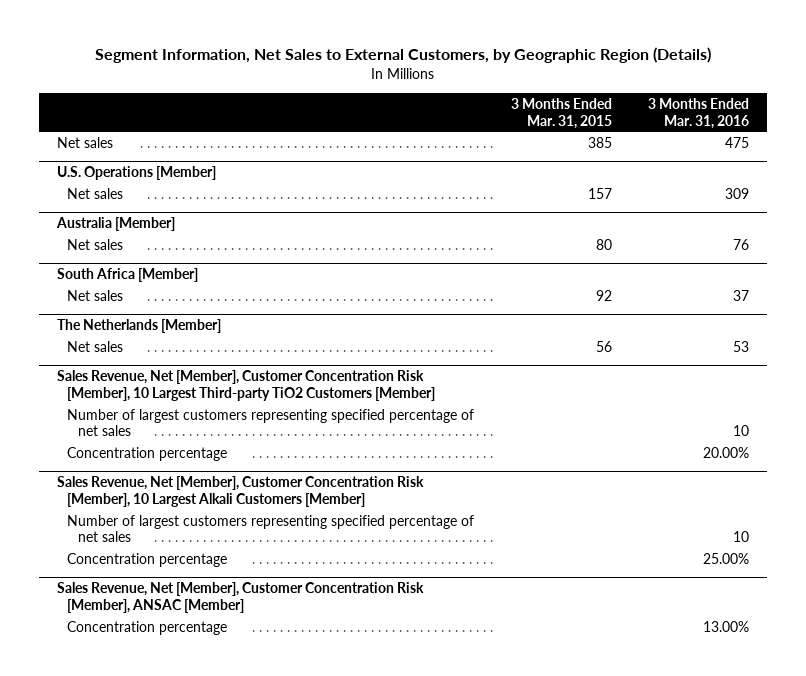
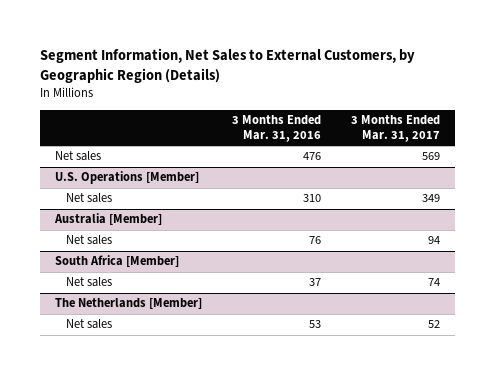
- | 3 Months Ended Mar. 31, 2015 | 3 Months Ended Mar. 31, 2016
+ | 3 Months Ended Mar. 31, 2016 | 3 Months Ended Mar. 31, 2017
- Net sales | 385 | 475
+ Net sales | 476 | 569
@ U.S. Operations [Member]
- Net sales | 157 | 309
+ Net sales | 310 | 349
- Sales Revenue, Net [Member], Customer Concentration Risk [Member], 10 Largest Third-party TiO2 Customers [Member]
- Number of largest customers representing specified percentage of net sales | | 10
- Concentration percentage | | 20.00%
- Sales Revenue, Net [Member], Customer Concentration Risk [Member], 10 Largest Alkali Customers [Member]
- Number of largest customers representing specified percentage of net sales | | 10
- Concentration percentage | | 25.00%
- Sales Revenue, Net [Member], Customer Concentration Risk [Member], ANSAC [Member]
- Concentration percentage | | 13.00%

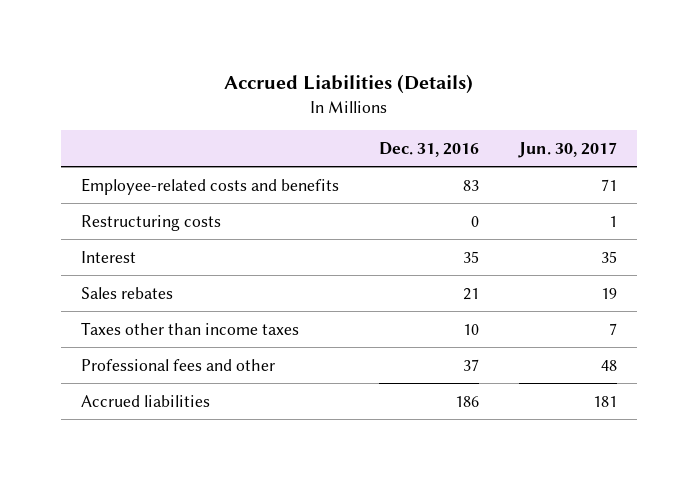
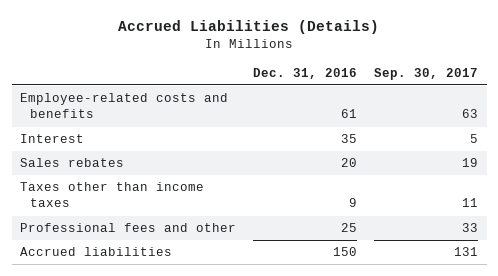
- | Dec. 31, 2016 | Jun. 30, 2017
+ | Dec. 31, 2016 | Sep. 30, 2017
- Employee-related costs and benefits | 83 | 71
- Restructuring costs | 0 | 1
+ Employee-related costs and benefits | 61 | 63
- Sales rebates | 21 | 19
- Taxes other than income taxes | 10 | 7
- Professional fees and other | 37 | 48
- Accrued liabilities | 186 | 181
+ Sales rebates | 20 | 19
+ Taxes other than income taxes | 9 | 11
+ Professional fees and other | 25 | 33
+ Accrued liabilities | 150 | 131

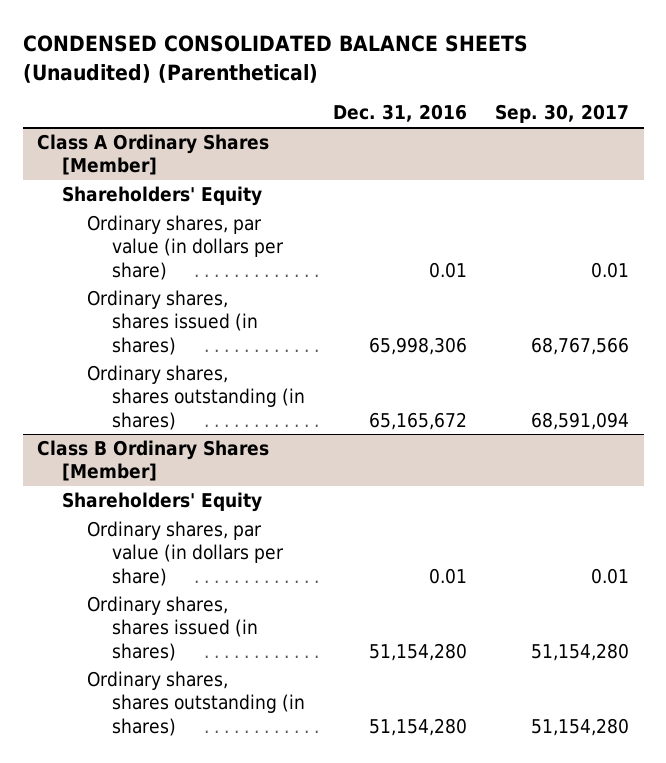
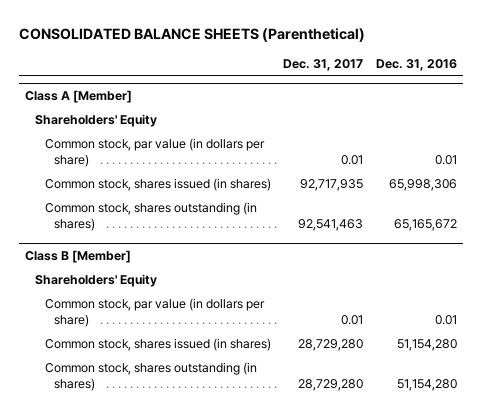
- CONDENSED CONSOLIDATED BALANCE SHEETS (Unaudited) (Parenthetical)
+ CONSOLIDATED BALANCE SHEETS (Parenthetical)
- | Dec. 31, 2016 | Sep. 30, 2017
+ | Dec. 31, 2017 | Dec. 31, 2016
- Class A Ordinary Shares [Member]
+ Class A [Member]
- Ordinary shares, par value (in dollars per share) | 0.01 | 0.01
- Ordinary shares, shares issued (in shares) | 65,998,306 | 68,767,566
- Ordinary shares, shares outstanding (in shares) | 65,165,672 | 68,591,094
- Class B Ordinary Shares [Member]
+ Common stock, par value (in dollars per share) | 0.01 | 0.01
+ Common stock, shares issued (in shares) | 92,717,935 | 65,998,306
+ Common stock, shares outstanding (in shares) | 92,541,463 | 65,165,672
+ Class B [Member]
- Ordinary shares, par value (in dollars per share) | 0.01 | 0.01
- Ordinary shares, shares issued (in shares) | 51,154,280 | 51,154,280
- Ordinary shares, shares outstanding (in shares) | 51,154,280 | 51,154,280
+ Common stock, par value (in dollars per share) | 0.01 | 0.01
+ Common stock, shares issued (in shares) | 28,729,280 | 51,154,280
+ Common stock, shares outstanding (in shares) | 28,729,280 | 51,154,280

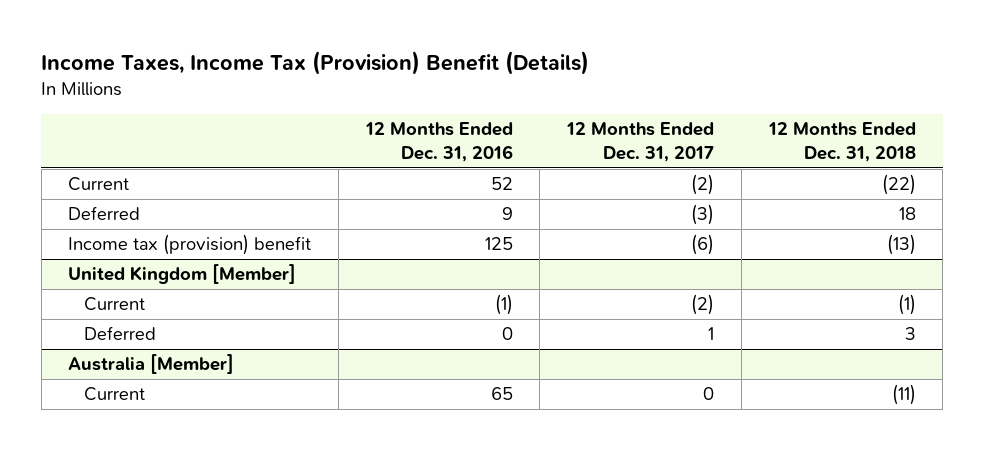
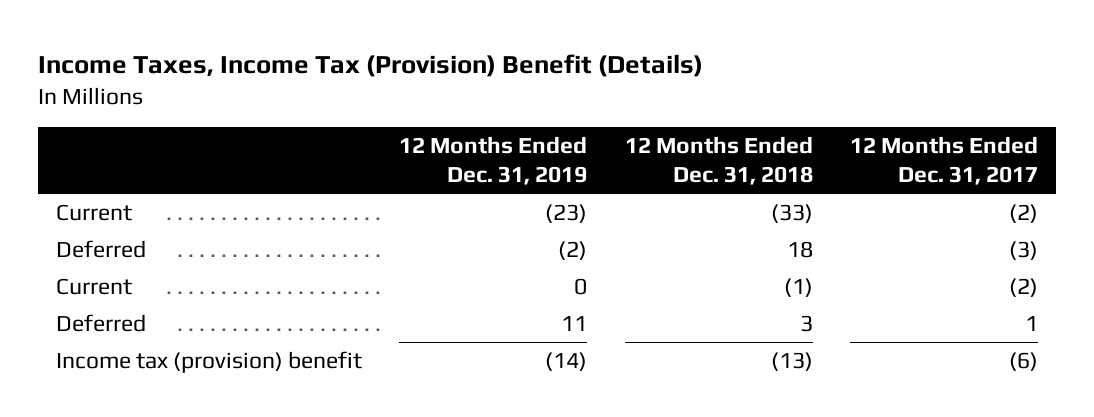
- | 12 Months Ended Dec. 31, 2016 | 12 Months Ended Dec. 31, 2017 | 12 Months Ended Dec. 31, 2018
+ | 12 Months Ended Dec. 31, 2019 | 12 Months Ended Dec. 31, 2018 | 12 Months Ended Dec. 31, 2017
- Current | 52 | (2) | (22)
+ Current | (23) | (33) | (2)
- United Kingdom [Member]
- Australia [Member]
- Current | 65 | 0 | (11)
moved down: Income tax (provision) benefit | (14) | (13) | (6)

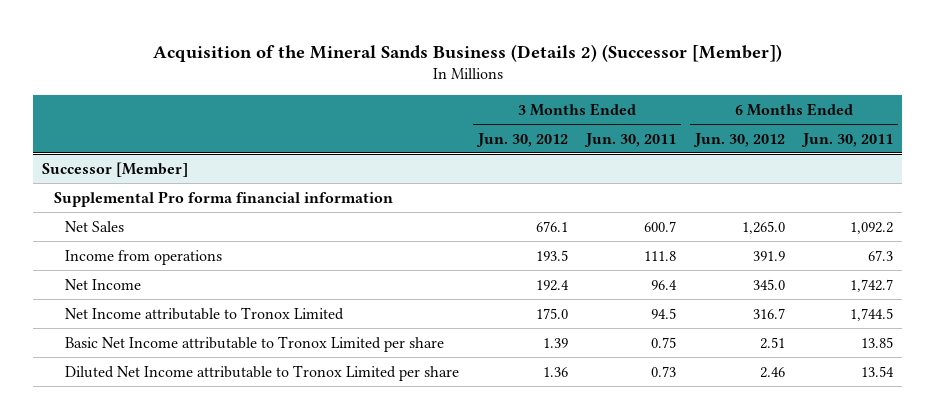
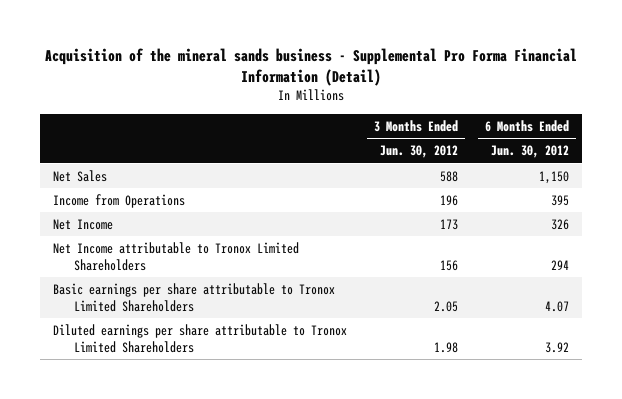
- Acquisition of the Mineral Sands Business (Details 2) (Successor [Member])
+ Acquisition of the mineral sands business - Supplemental Pro Forma Financial Information (Detail)
- | 3 Months Ended Jun. 30, 2012 | 3 Months Ended Jun. 30, 2011 | 6 Months Ended Jun. 30, 2012 | 6 Months Ended Jun. 30, 2011
+ | 3 Months Ended Jun. 30, 2012 | 6 Months Ended Jun. 30, 2012
- Successor [Member]
- Supplemental Pro forma financial information
- Net Sales | 676.1 | 600.7 | 1,265.0 | 1,092.2
- Income from operations | 193.5 | 111.8 | 391.9 | 67.3
- Net Income | 192.4 | 96.4 | 345.0 | 1,742.7
- Net Income attributable to Tronox Limited | 175.0 | 94.5 | 316.7 | 1,744.5
- Basic Net Income attributable to Tronox Limited per share | 1.39 | 0.75 | 2.51 | 13.85
- Diluted Net Income attributable to Tronox Limited per share | 1.36 | 0.73 | 2.46 | 13.54
+ Net Sales | 588 | 1,150
+ Income from Operations | 196 | 395
+ Net Income | 173 | 326
+ Net Income attributable to Tronox Limited Shareholders | 156 | 294
+ Basic earnings per share attributable to Tronox Limited Shareholders | 2.05 | 4.07
+ Diluted earnings per share attributable to Tronox Limited Shareholders | 1.98 | 3.92

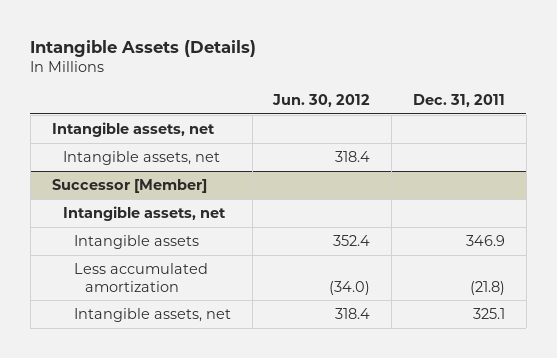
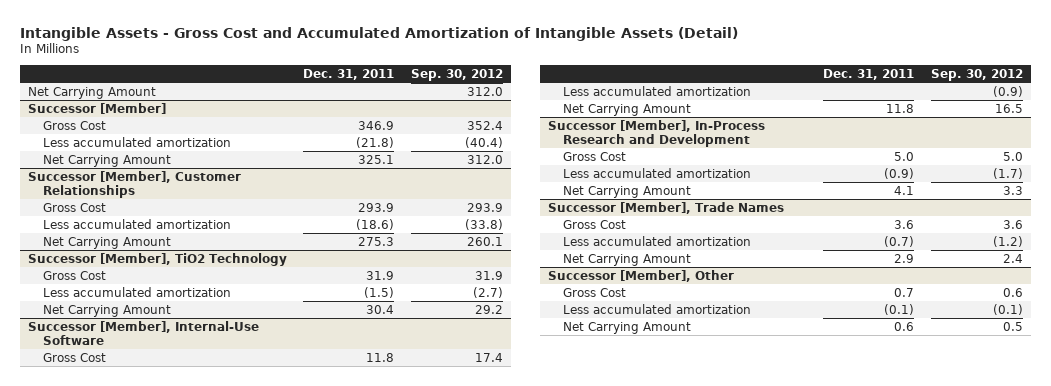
- Intangible Assets (Details)
+ Intangible Assets - Gross Cost and Accumulated Amortization of Intangible Assets (Detail)
- | Jun. 30, 2012 | Dec. 31, 2011
+ | Dec. 31, 2011 | Sep. 30, 2012
- Intangible assets, net
- Intangible assets, net | 318.4 |
+ Net Carrying Amount | | 312.0
@ Successor [Member]
- Intangible assets, net
- Intangible assets | 352.4 | 346.9
+ Gross Cost | 346.9 | 352.4
- Intangible assets, net | 318.4 | 325.1
+ Net Carrying Amount | 325.1 | 312.0
+ Successor [Member], Customer Relationships
+ Gross Cost | 293.9 | 293.9
+ Less accumulated amortization | (18.6) | (33.8)
+ Net Carrying Amount | 275.3 | 260.1
+ Successor [Member], TiO2 Technology
+ Gross Cost | 31.9 | 31.9
+ Less accumulated amortization | (1.5) | (2.7)
+ Net Carrying Amount | 30.4 | 29.2
+ Successor [Member], Internal-Use Software
+ Gross Cost | 11.8 | 17.4
+ Less accumulated amortization | | (0.9)
+ Net Carrying Amount | 11.8 | 16.5
+ Successor [Member], In-Process Research and Development
+ Gross Cost | 5.0 | 5.0
+ Less accumulated amortization | (0.9) | (1.7)
+ Net Carrying Amount | 4.1 | 3.3
+ Successor [Member], Trade Names
+ Gross Cost | 3.6 | 3.6
+ Less accumulated amortization | (0.7) | (1.2)
+ Net Carrying Amount | 2.9 | 2.4
+ Successor [Member], Other
+ Gross Cost | 0.7 | 0.6
+ Less accumulated amortization | (0.1) | (0.1)
+ Net Carrying Amount | 0.6 | 0.5

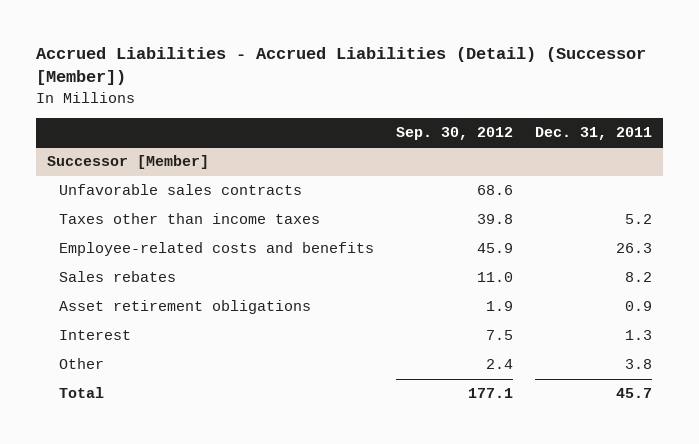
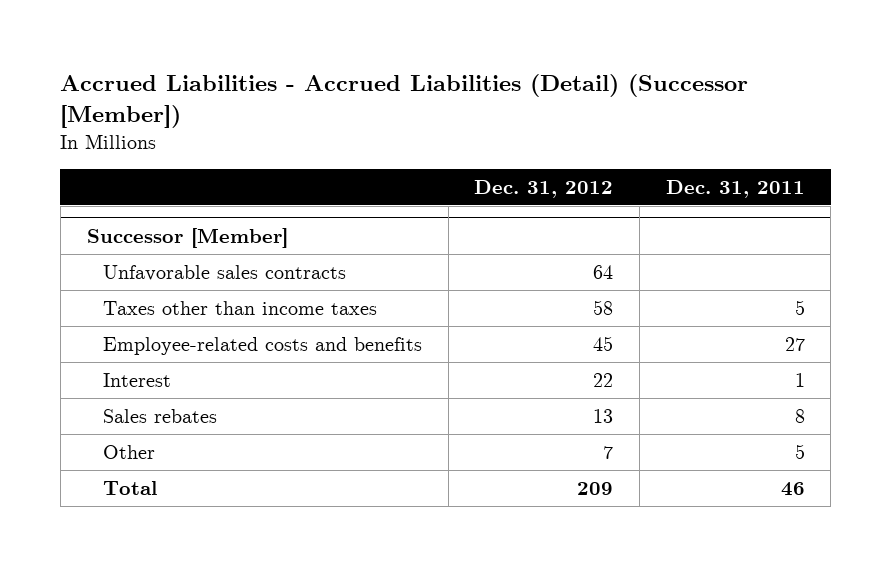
- | Sep. 30, 2012 | Dec. 31, 2011
+ | Dec. 31, 2012 | Dec. 31, 2011
@ Successor [Member]
- Taxes other than income taxes | 39.8 | 5.2
- Employee-related costs and benefits | 45.9 | 26.3
- Sales rebates | 11.0 | 8.2
- Asset retirement obligations | 1.9 | 0.9
- Interest | 7.5 | 1.3
- Other | 2.4 | 3.8
- Total | 177.1 | 45.7
+ Taxes other than income taxes | 58 | 5
+ Employee-related costs and benefits | 45 | 27
+ Interest | 22 | 1
+ Sales rebates | 13 | 8
+ Other | 7 | 5
+ Total | 209 | 46

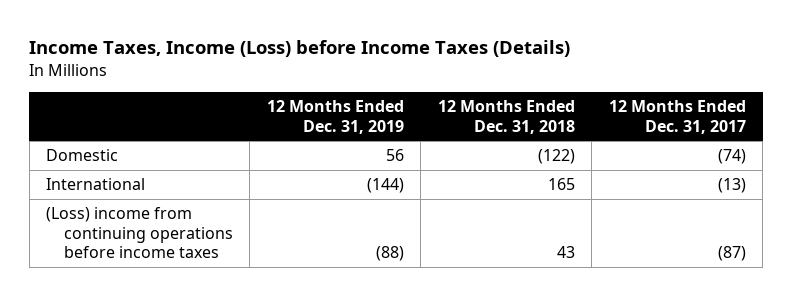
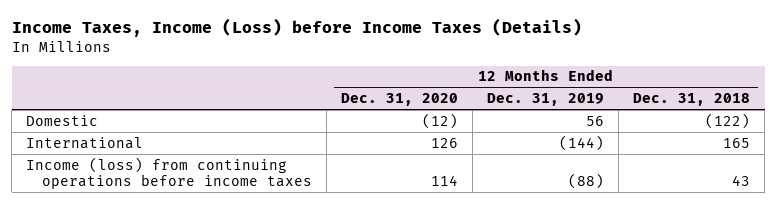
- | 12 Months Ended Dec. 31, 2019 | 12 Months Ended Dec. 31, 2018 | 12 Months Ended Dec. 31, 2017
+ | 12 Months Ended Dec. 31, 2020 | 12 Months Ended Dec. 31, 2019 | 12 Months Ended Dec. 31, 2018
- (Loss) income from continuing operations before income taxes | (88) | 43 | (87)
+ Income (loss) from continuing operations before income taxes | 114 | (88) | 43

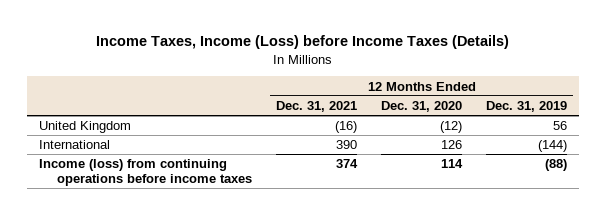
- | 12 Months Ended Dec. 31, 2020 | 12 Months Ended Dec. 31, 2019 | 12 Months Ended Dec. 31, 2018
+ | 12 Months Ended Dec. 31, 2021 | 12 Months Ended Dec. 31, 2020 | 12 Months Ended Dec. 31, 2019
- Domestic | (12) | 56 | (122)
+ United Kingdom | (16) | (12) | 56

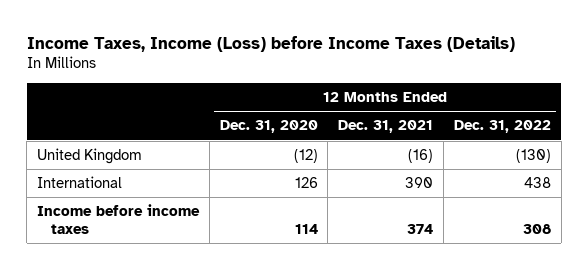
- | 12 Months Ended Dec. 31, 2021 | 12 Months Ended Dec. 31, 2020 | 12 Months Ended Dec. 31, 2019
+ | 12 Months Ended Dec. 31, 2020 | 12 Months Ended Dec. 31, 2021 | 12 Months Ended Dec. 31, 2022
- Income (loss) from continuing operations before income taxes | 374 | 114 | (88)
+ Income before income taxes | 114 | 374 | 308

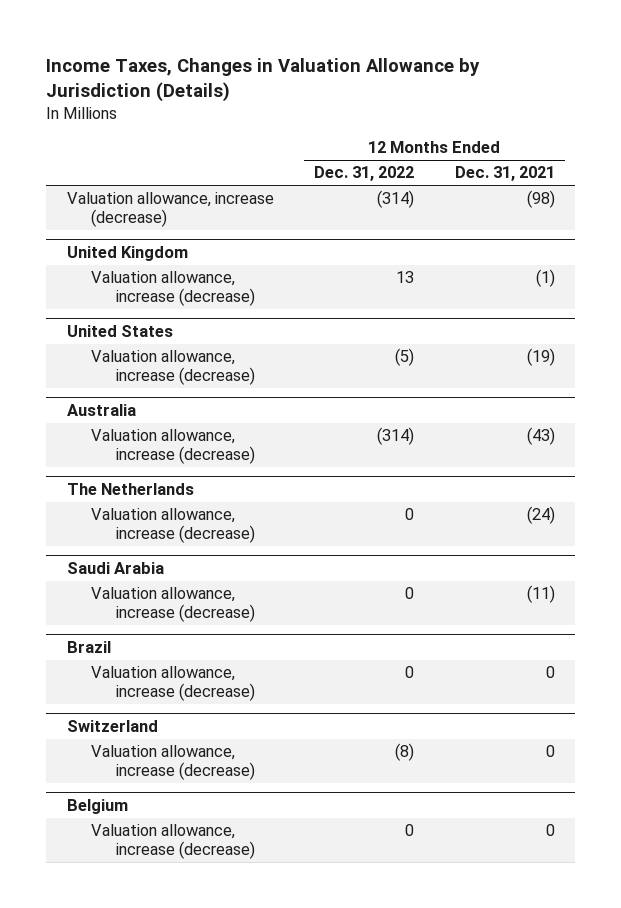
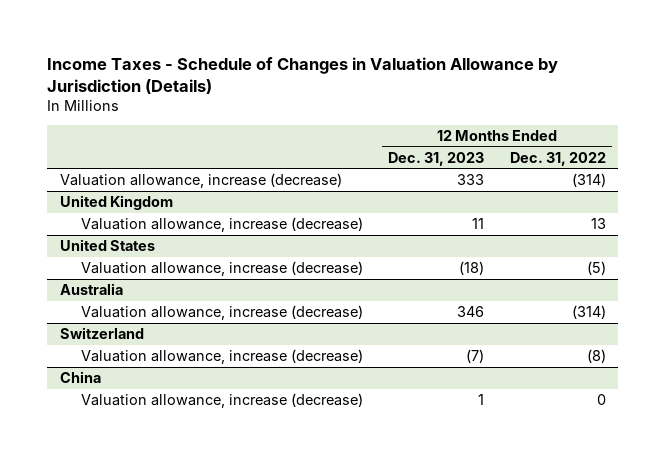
- Income Taxes, Changes in Valuation Allowance by Jurisdiction (Details)
+ Income Taxes - Schedule of Changes in Valuation Allowance by Jurisdiction (Details)
- | 12 Months Ended Dec. 31, 2022 | 12 Months Ended Dec. 31, 2021
+ | 12 Months Ended Dec. 31, 2023 | 12 Months Ended Dec. 31, 2022
- The Netherlands
- Valuation allowance, increase (decrease) | 0 | (24)
- Saudi Arabia
- Valuation allowance, increase (decrease) | 0 | (11)
- Brazil
- Valuation allowance, increase (decrease) | 0 | 0
- Belgium
+ China

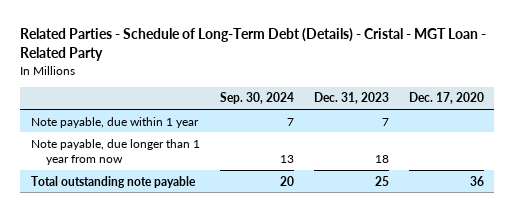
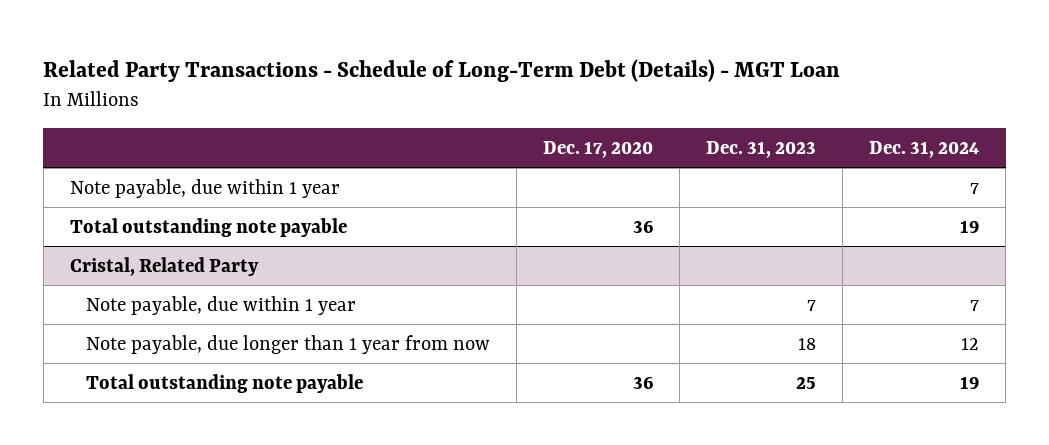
- Related Parties - Schedule of Long-Term Debt (Details) - Cristal - MGT Loan - Related Party
+ Related Party Transactions - Schedule of Long-Term Debt (Details) - MGT Loan
- | Sep. 30, 2024 | Dec. 31, 2023 | Dec. 17, 2020
+ | Dec. 17, 2020 | Dec. 31, 2023 | Dec. 31, 2024
+ Note payable, due within 1 year | | | 7
+ Total outstanding note payable | 36 | | 19
+ Cristal, Related Party

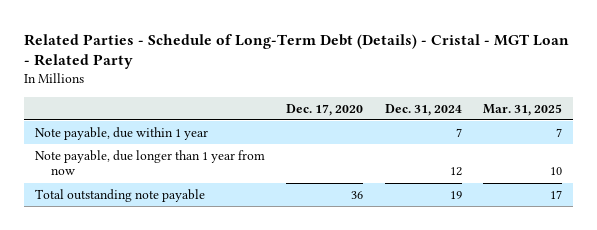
- Related Party Transactions - Schedule of Long-Term Debt (Details) - MGT Loan
+ Related Parties - Schedule of Long-Term Debt (Details) - Cristal - MGT Loan - Related Party
- | Dec. 17, 2020 | Dec. 31, 2023 | Dec. 31, 2024
+ | Dec. 17, 2020 | Dec. 31, 2024 | Mar. 31, 2025
- Total outstanding note payable | 36 | | 19
- Cristal, Related Party
- Note payable, due within 1 year | | 7 | 7

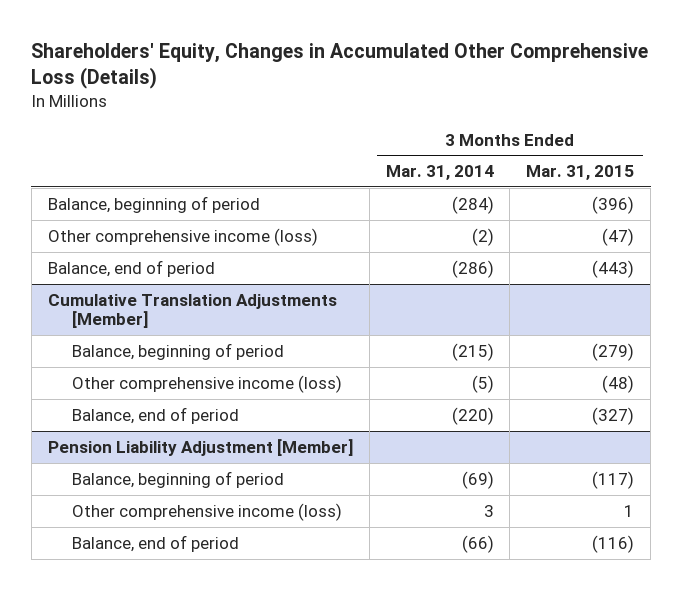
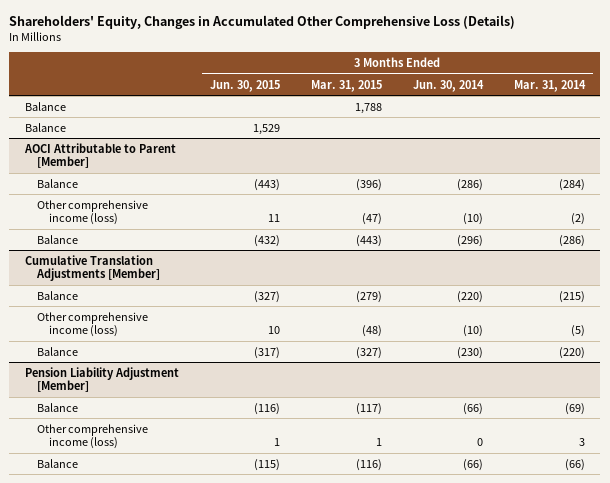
- | 3 Months Ended Mar. 31, 2014 | 3 Months Ended Mar. 31, 2015
+ | 3 Months Ended Jun. 30, 2015 | 3 Months Ended Mar. 31, 2015 | 3 Months Ended Jun. 30, 2014 | 3 Months Ended Mar. 31, 2014
- Balance, beginning of period | (284) | (396)
+ Balance | | 1,788 | |
+ Balance | 1,529 | | |
+ AOCI Attributable to Parent [Member]
+ Balance | (443) | (396) | (286) | (284)
- Balance, end of period | (286) | (443)
+ Balance | (432) | (443) | (296) | (286)
@ Cumulative Translation Adjustments [Member]
- Balance, beginning of period | (215) | (279)
+ Balance | (327) | (279) | (220) | (215)
- Balance, end of period | (220) | (327)
+ Balance | (317) | (327) | (230) | (220)
@ Pension Liability Adjustment [Member]
- Balance, beginning of period | (69) | (117)
+ Balance | (116) | (117) | (66) | (69)
- Balance, end of period | (66) | (116)
+ Balance | (115) | (116) | (66) | (66)

